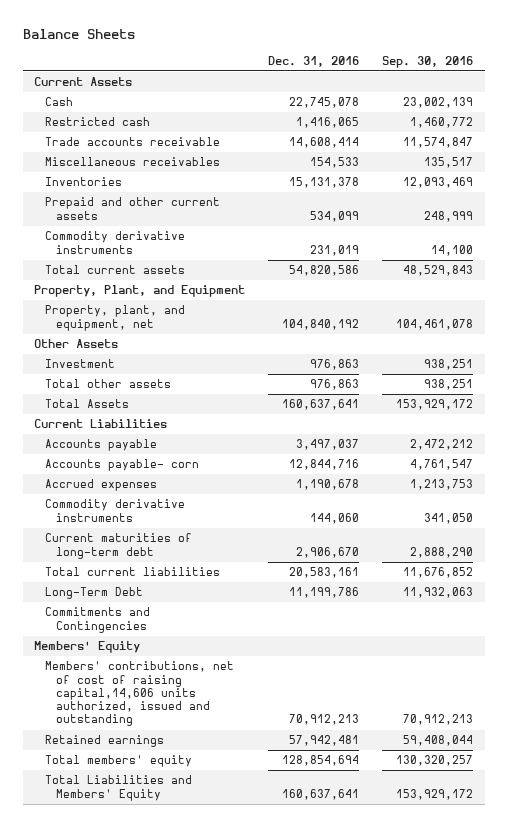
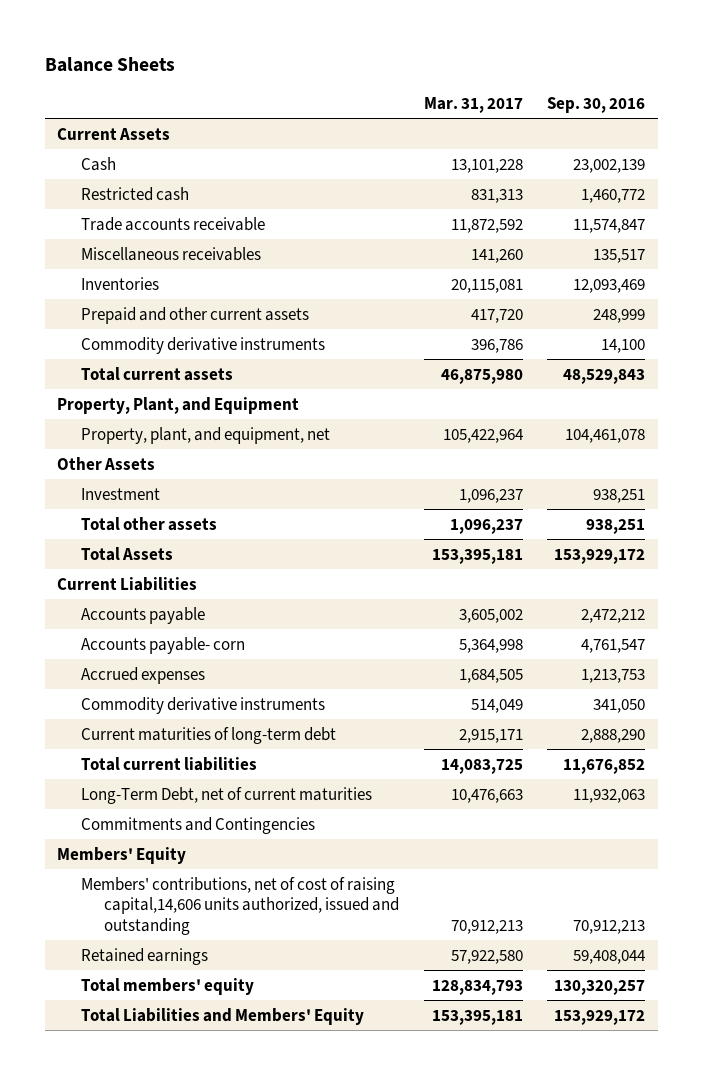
- | Dec. 31, 2016 | Sep. 30, 2016
+ | Mar. 31, 2017 | Sep. 30, 2016
- Long-Term Debt | 11,199,786 | 11,932,063
+ Long-Term Debt, net of current maturities | 10,476,663 | 11,932,063

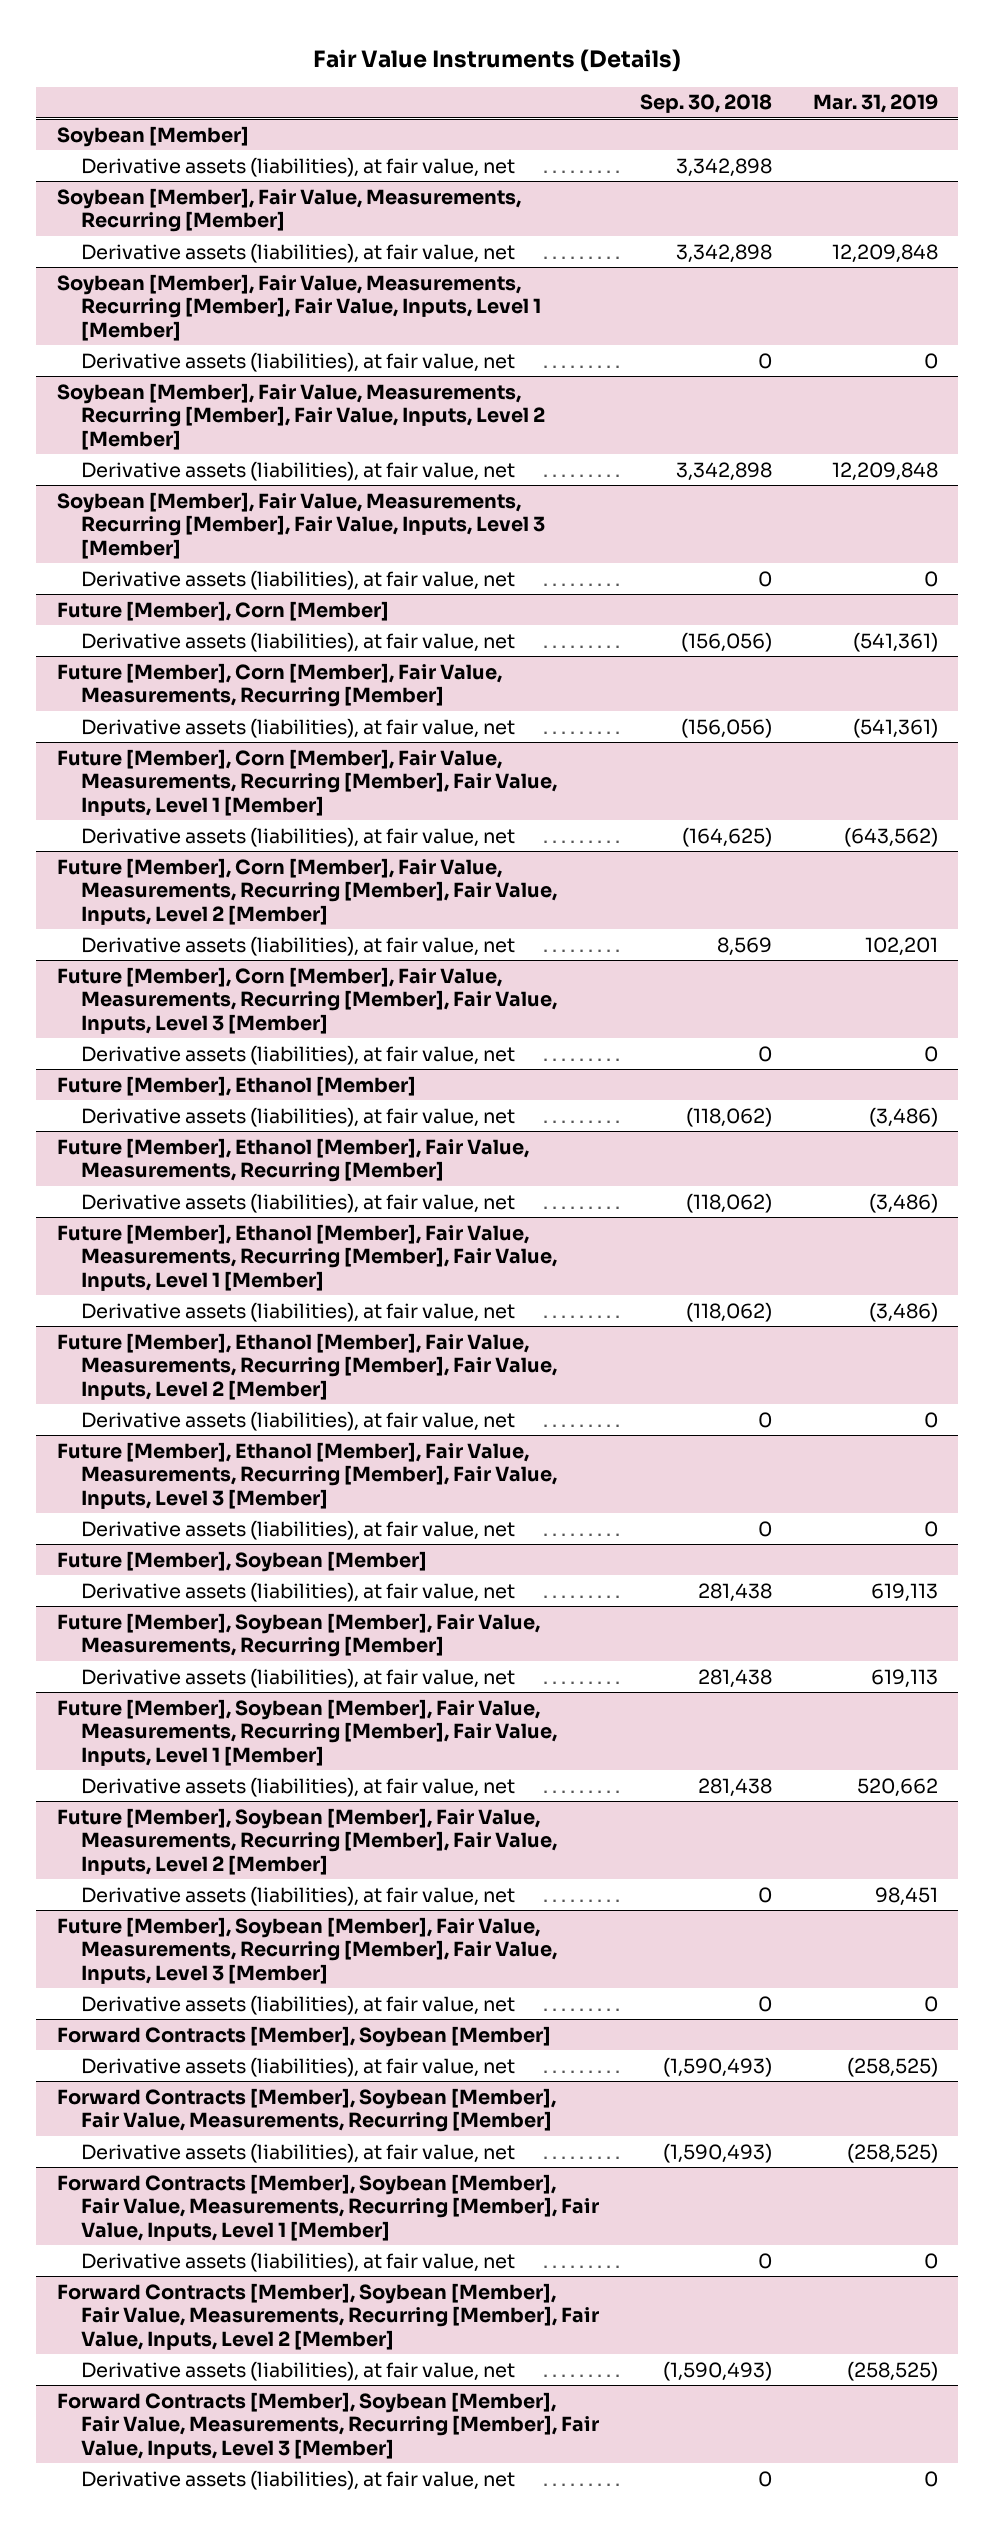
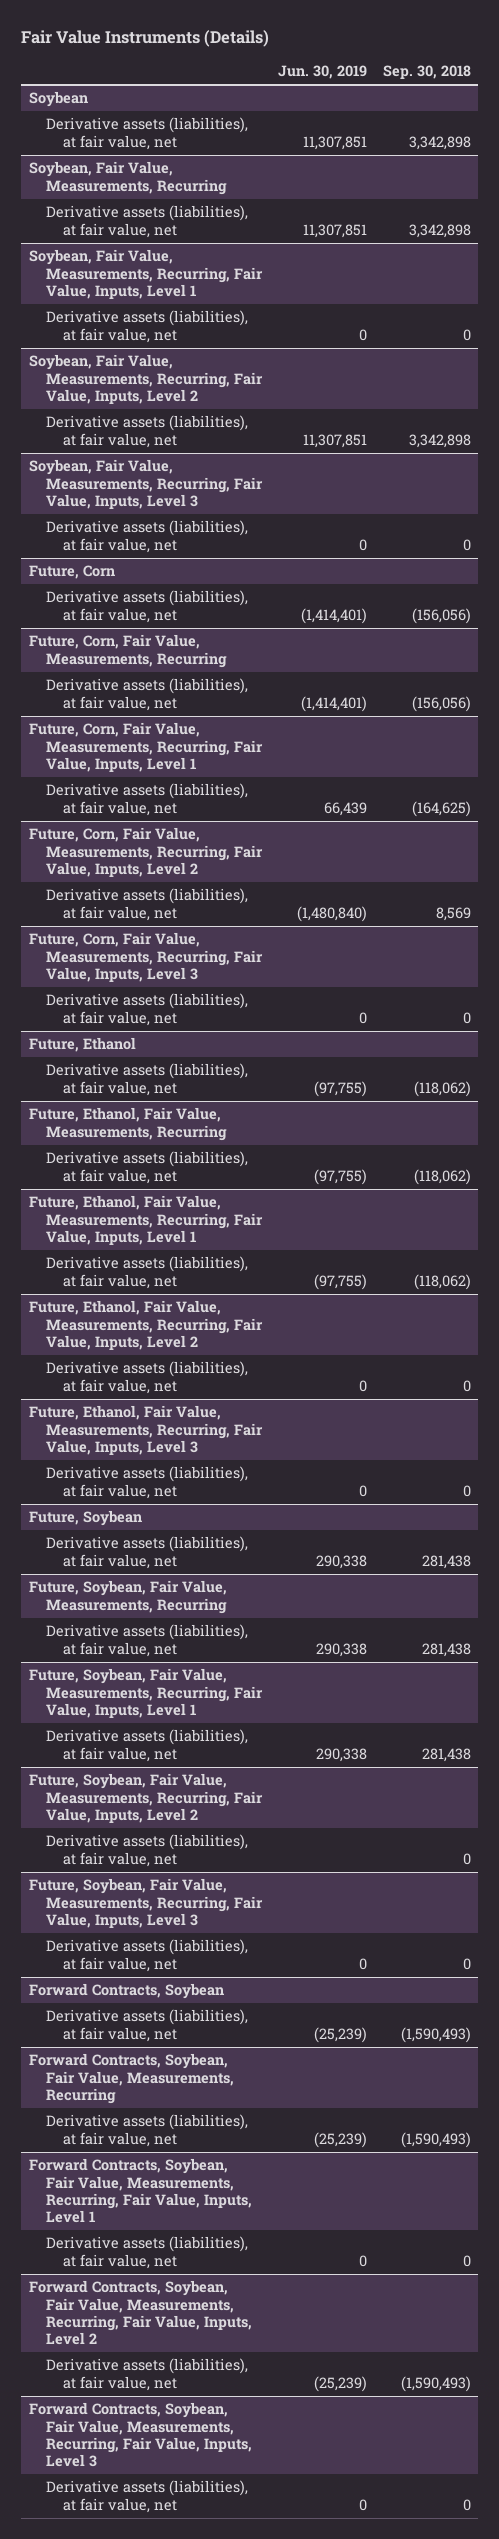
- | Sep. 30, 2018 | Mar. 31, 2019
+ | Jun. 30, 2019 | Sep. 30, 2018
- Soybean [Member]
+ Soybean
- Soybean [Member], Fair Value, Measurements, Recurring [Member]
+ Soybean, Fair Value, Measurements, Recurring
- Soybean [Member], Fair Value, Measurements, Recurring [Member], Fair Value, Inputs, Level 1 [Member]
+ Soybean, Fair Value, Measurements, Recurring, Fair Value, Inputs, Level 1
- Soybean [Member], Fair Value, Measurements, Recurring [Member], Fair Value, Inputs, Level 2 [Member]
+ Soybean, Fair Value, Measurements, Recurring, Fair Value, Inputs, Level 2
- Soybean [Member], Fair Value, Measurements, Recurring [Member], Fair Value, Inputs, Level 3 [Member]
+ Soybean, Fair Value, Measurements, Recurring, Fair Value, Inputs, Level 3
- Future [Member], Corn [Member]
+ Future, Corn
- Future [Member], Corn [Member], Fair Value, Measurements, Recurring [Member]
+ Future, Corn, Fair Value, Measurements, Recurring
- Future [Member], Corn [Member], Fair Value, Measurements, Recurring [Member], Fair Value, Inputs, Level 1 [Member]
+ Future, Corn, Fair Value, Measurements, Recurring, Fair Value, Inputs, Level 1
- Future [Member], Corn [Member], Fair Value, Measurements, Recurring [Member], Fair Value, Inputs, Level 2 [Member]
+ Future, Corn, Fair Value, Measurements, Recurring, Fair Value, Inputs, Level 2
- Future [Member], Corn [Member], Fair Value, Measurements, Recurring [Member], Fair Value, Inputs, Level 3 [Member]
+ Future, Corn, Fair Value, Measurements, Recurring, Fair Value, Inputs, Level 3
- Future [Member], Ethanol [Member]
+ Future, Ethanol
- Future [Member], Ethanol [Member], Fair Value, Measurements, Recurring [Member]
+ Future, Ethanol, Fair Value, Measurements, Recurring
- Future [Member], Ethanol [Member], Fair Value, Measurements, Recurring [Member], Fair Value, Inputs, Level 1 [Member]
+ Future, Ethanol, Fair Value, Measurements, Recurring, Fair Value, Inputs, Level 1
- Future [Member], Ethanol [Member], Fair Value, Measurements, Recurring [Member], Fair Value, Inputs, Level 2 [Member]
+ Future, Ethanol, Fair Value, Measurements, Recurring, Fair Value, Inputs, Level 2
- Future [Member], Ethanol [Member], Fair Value, Measurements, Recurring [Member], Fair Value, Inputs, Level 3 [Member]
+ Future, Ethanol, Fair Value, Measurements, Recurring, Fair Value, Inputs, Level 3
- Future [Member], Soybean [Member]
+ Future, Soybean
- Future [Member], Soybean [Member], Fair Value, Measurements, Recurring [Member]
+ Future, Soybean, Fair Value, Measurements, Recurring
- Future [Member], Soybean [Member], Fair Value, Measurements, Recurring [Member], Fair Value, Inputs, Level 1 [Member]
+ Future, Soybean, Fair Value, Measurements, Recurring, Fair Value, Inputs, Level 1
- Future [Member], Soybean [Member], Fair Value, Measurements, Recurring [Member], Fair Value, Inputs, Level 2 [Member]
+ Future, Soybean, Fair Value, Measurements, Recurring, Fair Value, Inputs, Level 2
- Future [Member], Soybean [Member], Fair Value, Measurements, Recurring [Member], Fair Value, Inputs, Level 3 [Member]
+ Future, Soybean, Fair Value, Measurements, Recurring, Fair Value, Inputs, Level 3
- Forward Contracts [Member], Soybean [Member]
+ Forward Contracts, Soybean
- Forward Contracts [Member], Soybean [Member], Fair Value, Measurements, Recurring [Member]
+ Forward Contracts, Soybean, Fair Value, Measurements, Recurring
- Forward Contracts [Member], Soybean [Member], Fair Value, Measurements, Recurring [Member], Fair Value, Inputs, Level 1 [Member]
+ Forward Contracts, Soybean, Fair Value, Measurements, Recurring, Fair Value, Inputs, Level 1
- Forward Contracts [Member], Soybean [Member], Fair Value, Measurements, Recurring [Member], Fair Value, Inputs, Level 2 [Member]
+ Forward Contracts, Soybean, Fair Value, Measurements, Recurring, Fair Value, Inputs, Level 2
- Forward Contracts [Member], Soybean [Member], Fair Value, Measurements, Recurring [Member], Fair Value, Inputs, Level 3 [Member]
+ Forward Contracts, Soybean, Fair Value, Measurements, Recurring, Fair Value, Inputs, Level 3

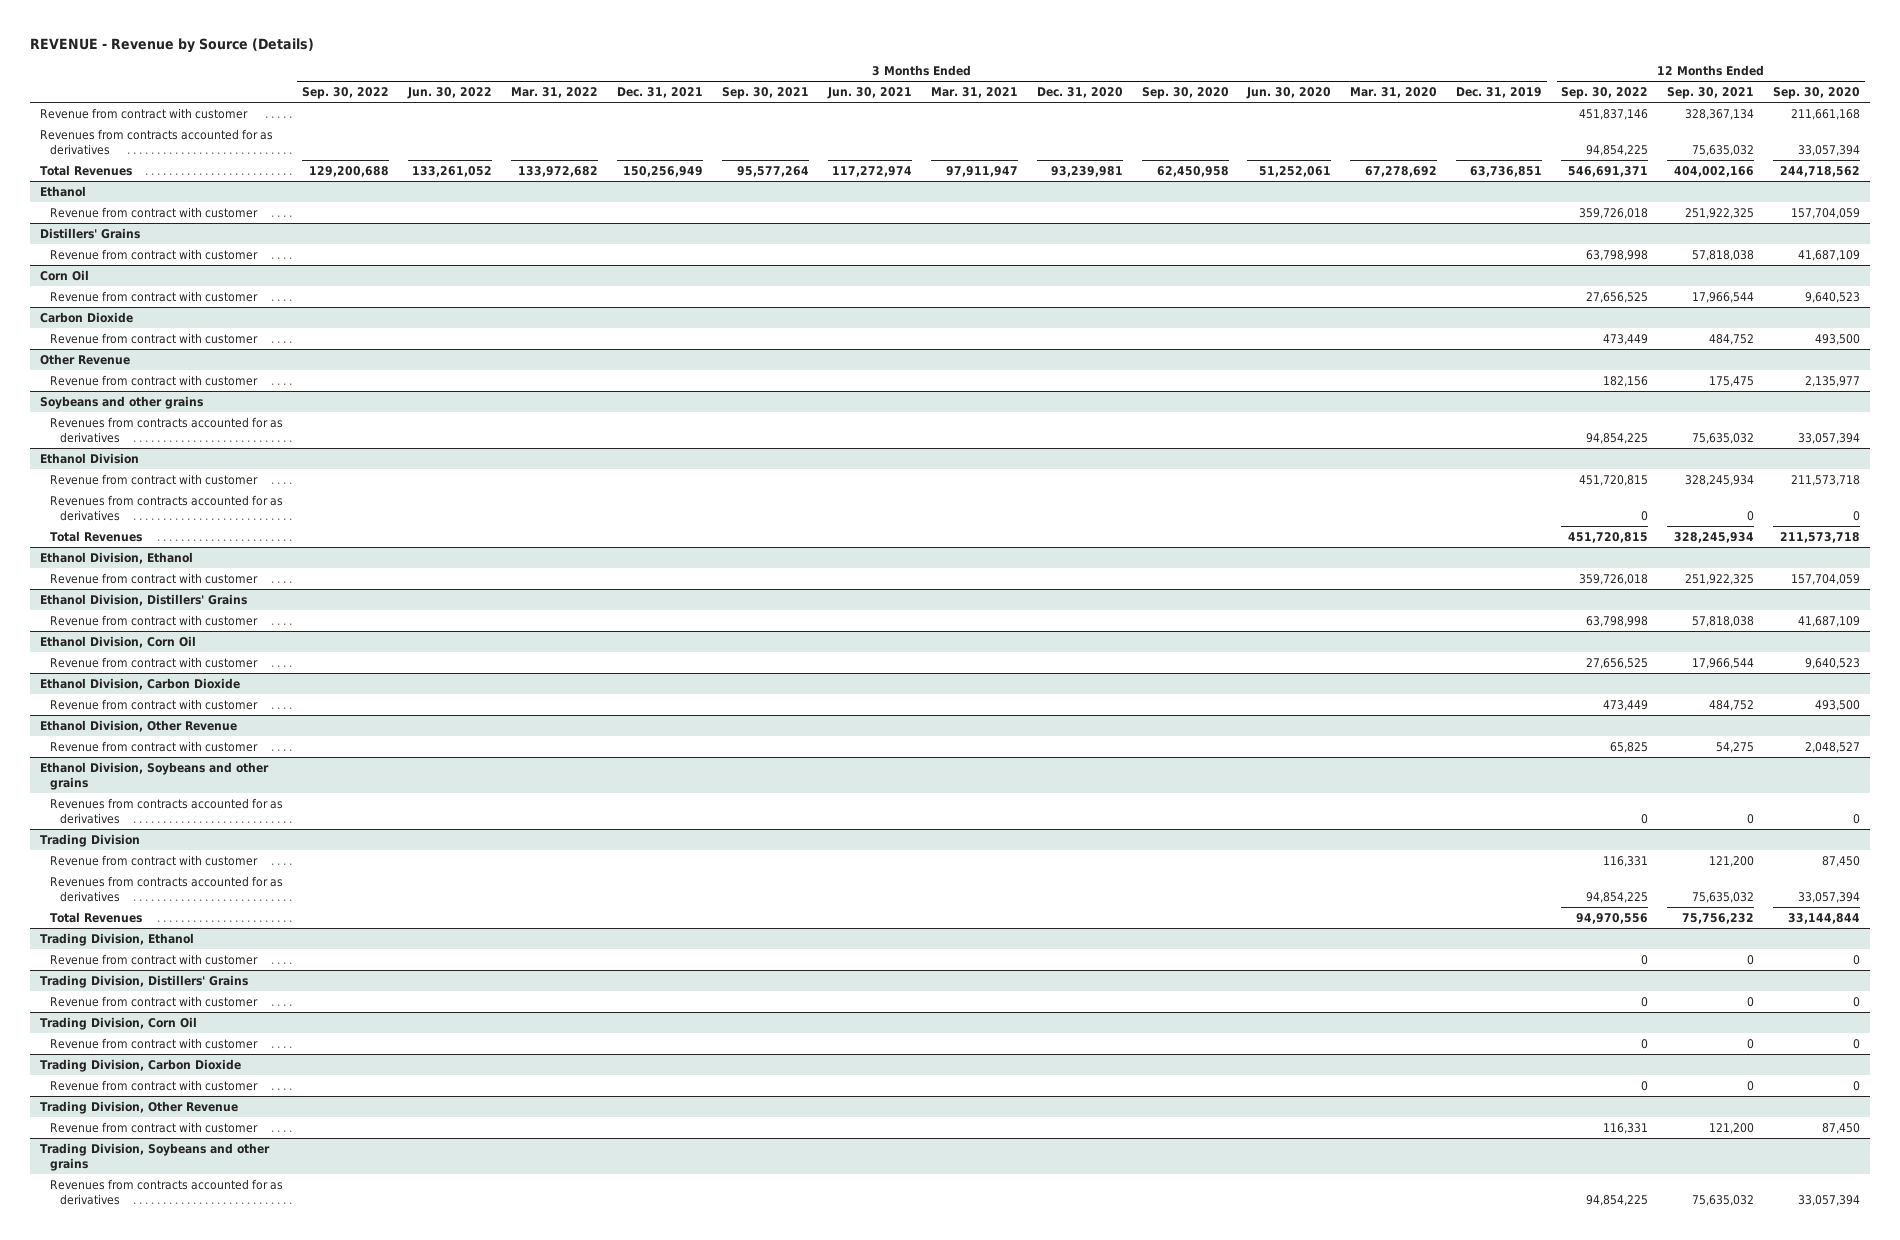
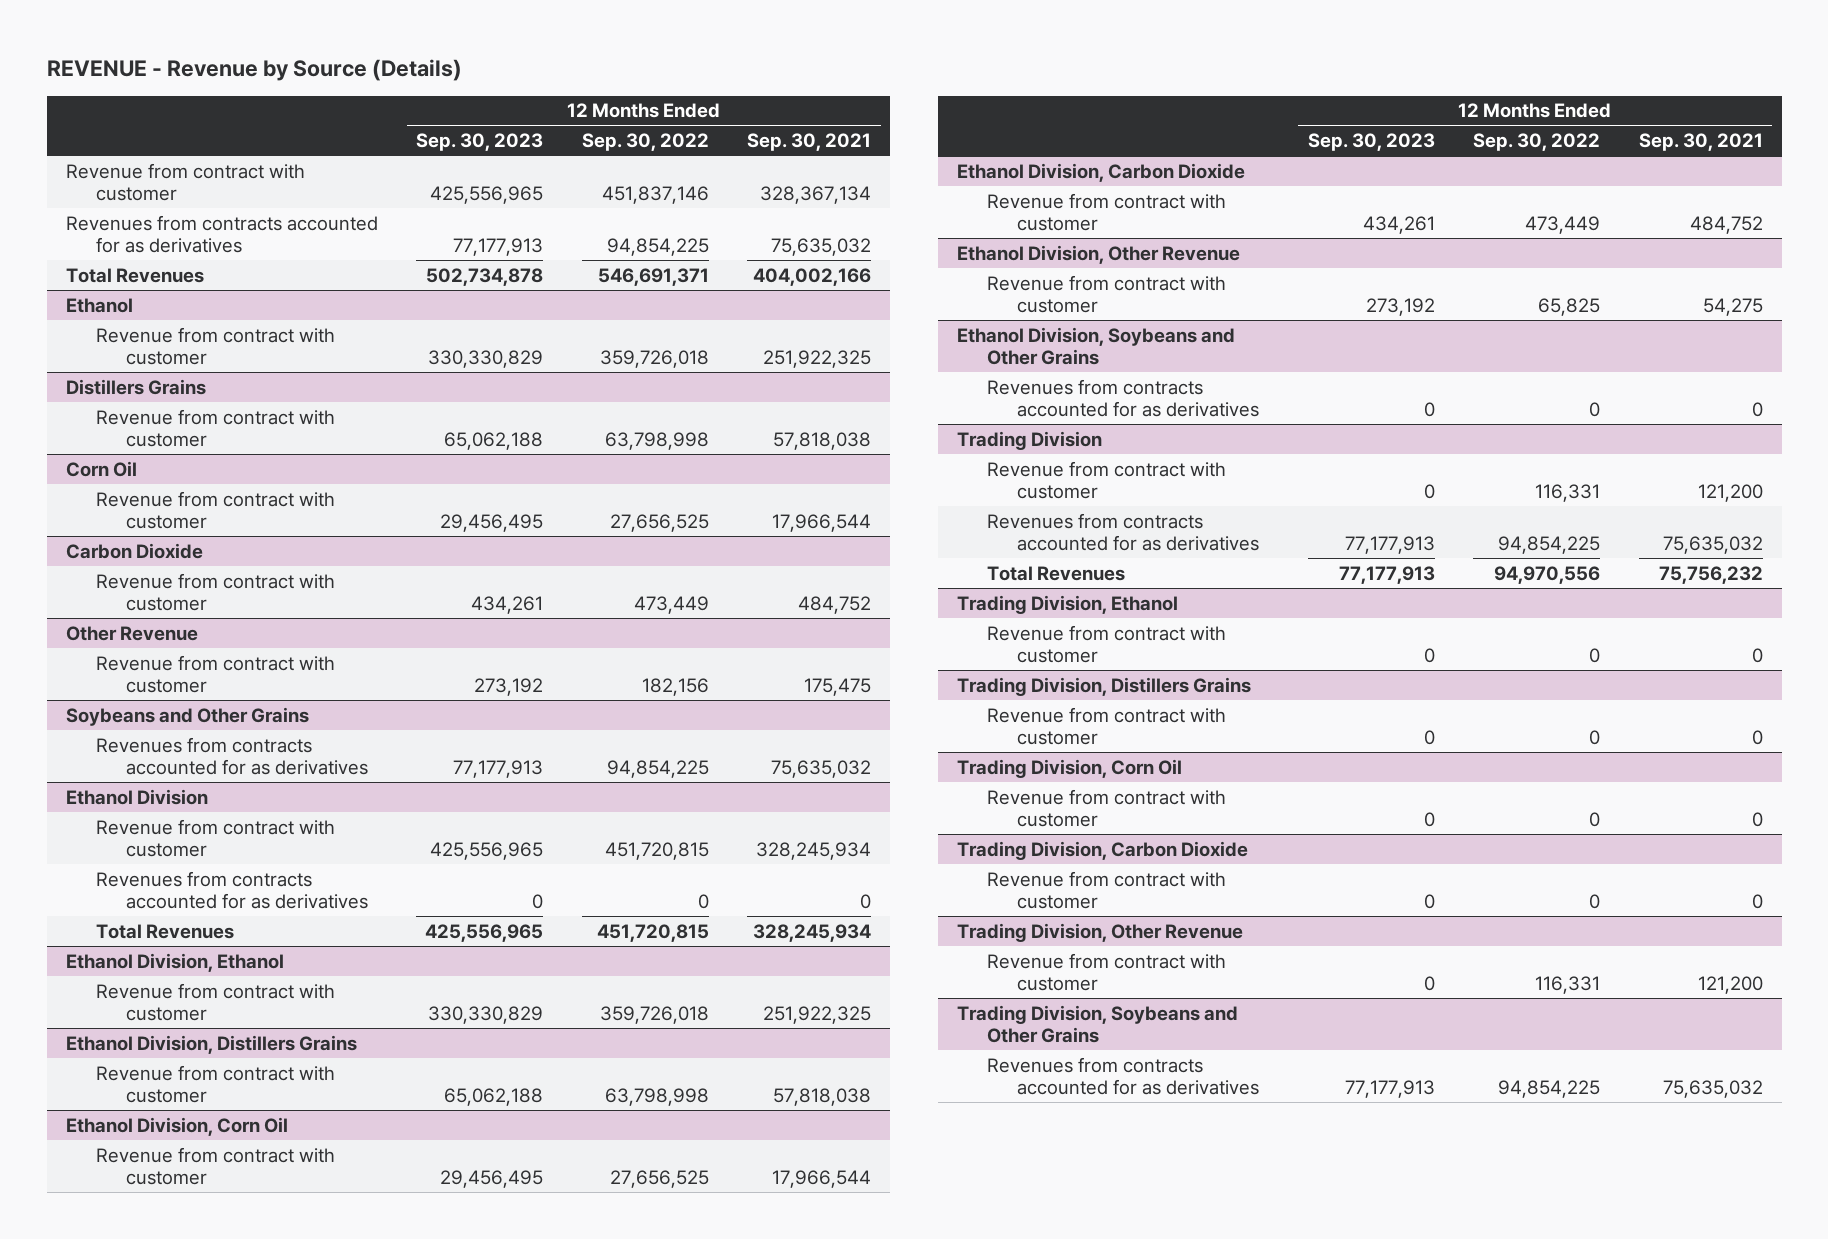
- | 3 Months Ended Sep. 30, 2022 | 3 Months Ended Jun. 30, 2022 | 3 Months Ended Mar. 31, 2022 | 3 Months Ended Dec. 31, 2021 | 3 Months Ended Sep. 30, 2021 | 3 Months Ended Jun. 30, 2021 | 3 Months Ended Mar. 31, 2021 | 3 Months Ended Dec. 31, 2020 | 3 Months Ended Sep. 30, 2020 | 3 Months Ended Jun. 30, 2020 | 3 Months Ended Mar. 31, 2020 | 3 Months Ended Dec. 31, 2019 | 12 Months Ended Sep. 30, 2022 | 12 Months Ended Sep. 30, 2021 | 12 Months Ended Sep. 30, 2020
+ | 12 Months Ended Sep. 30, 2023 | 12 Months Ended Sep. 30, 2022 | 12 Months Ended Sep. 30, 2021
- Distillers' Grains
+ Distillers Grains
- Soybeans and other grains
+ Soybeans and Other Grains
- Ethanol Division, Distillers' Grains
+ Ethanol Division, Distillers Grains
- Ethanol Division, Soybeans and other grains
+ Ethanol Division, Soybeans and Other Grains
- Trading Division, Distillers' Grains
+ Trading Division, Distillers Grains
- Trading Division, Soybeans and other grains
+ Trading Division, Soybeans and Other Grains

